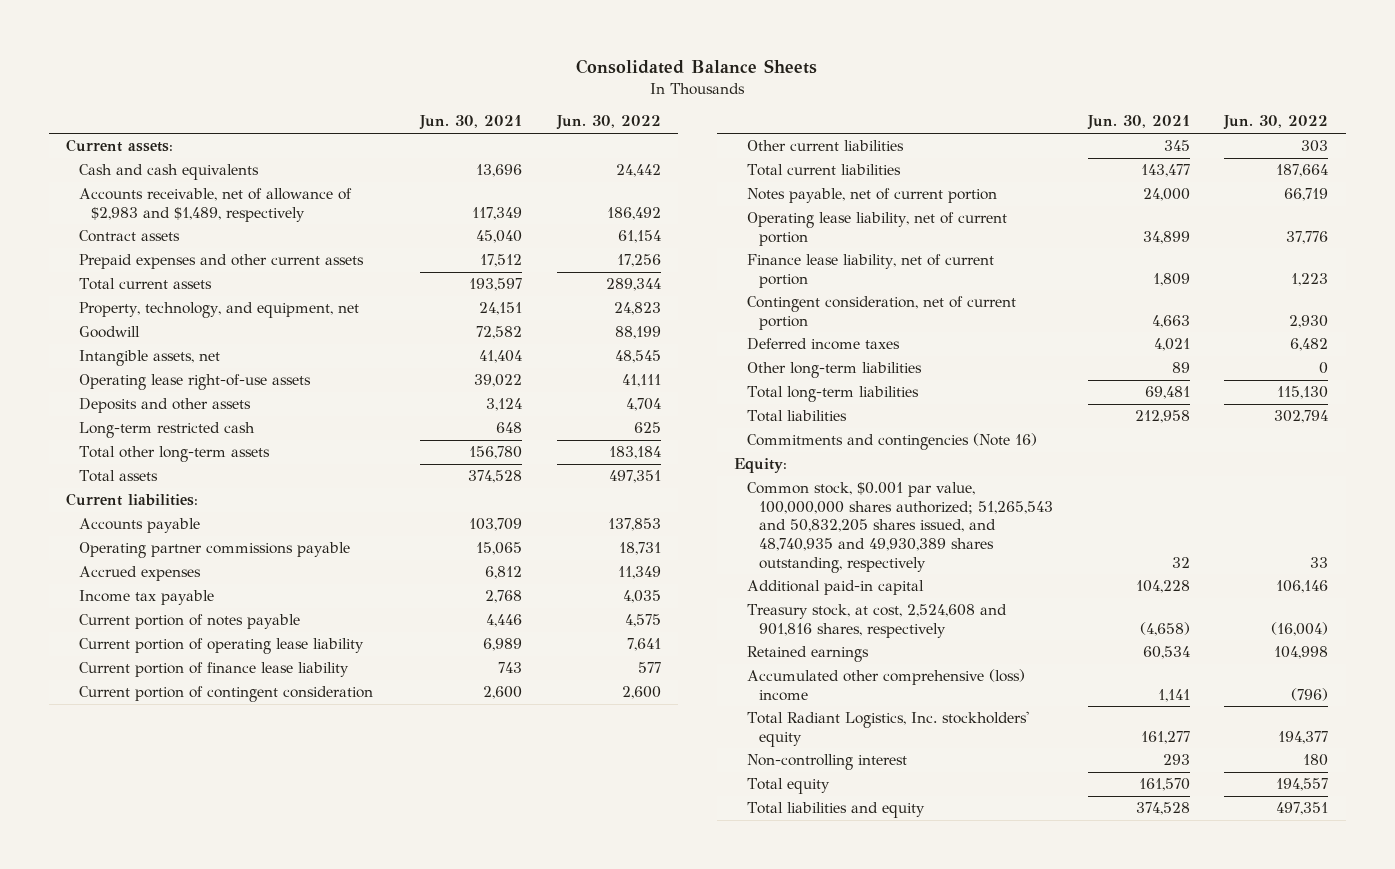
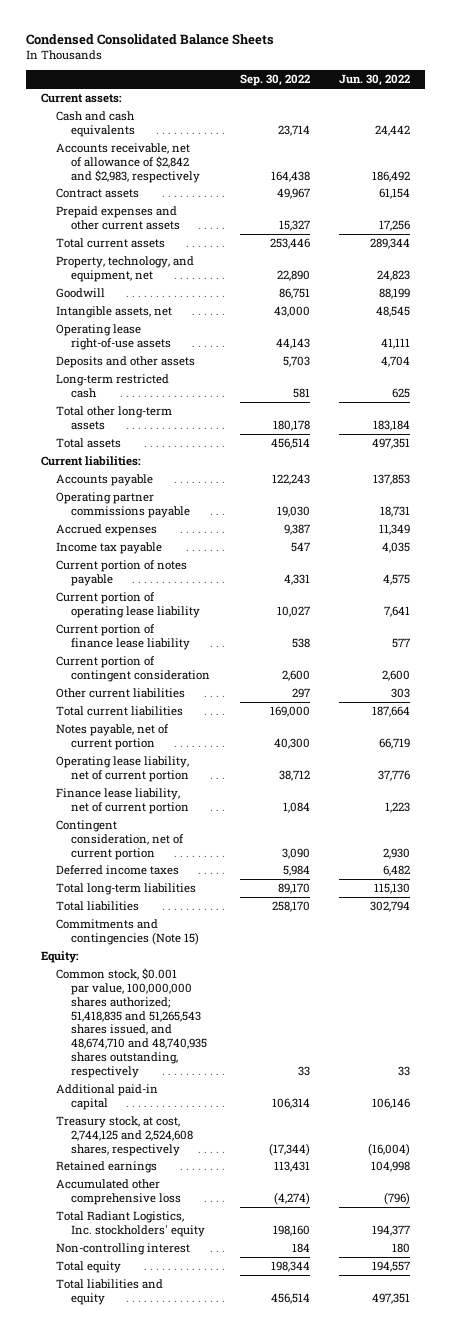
- Consolidated Balance Sheets
+ Condensed Consolidated Balance Sheets
- | Jun. 30, 2021 | Jun. 30, 2022
+ | Sep. 30, 2022 | Jun. 30, 2022
- Accounts receivable, net of allowance of $2,983 and $1,489, respectively | 117,349 | 186,492
+ Accounts receivable, net of allowance of $2,842 and $2,983, respectively | 164,438 | 186,492
- Other long-term liabilities | 89 | 0
- Commitments and contingencies (Note 16)
+ Commitments and contingencies (Note 15)
- Common stock, $0.001 par value, 100,000,000 shares authorized; 51,265,543 and 50,832,205 shares issued, and 48,740,935 and 49,930,389 shares outstanding, respectively | 32 | 33
+ Common stock, $0.001 par value, 100,000,000 shares authorized; 51,418,835 and 51,265,543 shares issued, and 48,674,710 and 48,740,935 shares outstanding, respectively | 33 | 33
- Treasury stock, at cost, 2,524,608 and 901,816 shares, respectively | (4,658) | (16,004)
+ Treasury stock, at cost, 2,744,125 and 2,524,608 shares, respectively | (17,344) | (16,004)
- Accumulated other comprehensive (loss) income | 1,141 | (796)
+ Accumulated other comprehensive loss | (4,274) | (796)

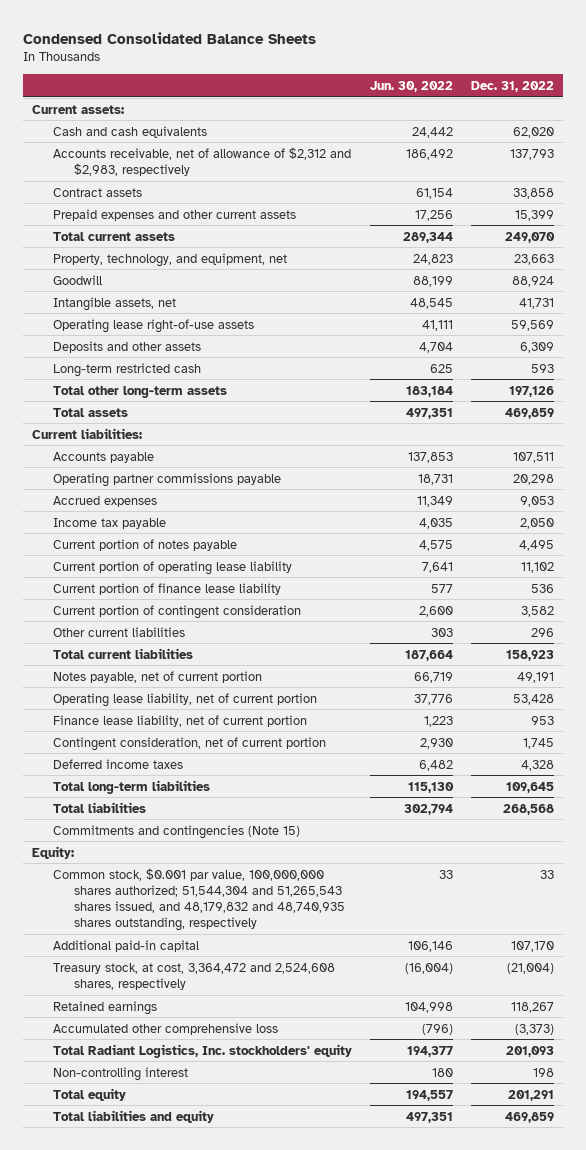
- | Sep. 30, 2022 | Jun. 30, 2022
+ | Jun. 30, 2022 | Dec. 31, 2022
- Accounts receivable, net of allowance of $2,842 and $2,983, respectively | 164,438 | 186,492
+ Accounts receivable, net of allowance of $2,312 and $2,983, respectively | 186,492 | 137,793
- Common stock, $0.001 par value, 100,000,000 shares authorized; 51,418,835 and 51,265,543 shares issued, and 48,674,710 and 48,740,935 shares outstanding, respectively | 33 | 33
+ Common stock, $0.001 par value, 100,000,000 shares authorized; 51,544,304 and 51,265,543 shares issued, and 48,179,832 and 48,740,935 shares outstanding, respectively | 33 | 33
- Treasury stock, at cost, 2,744,125 and 2,524,608 shares, respectively | (17,344) | (16,004)
+ Treasury stock, at cost, 3,364,472 and 2,524,608 shares, respectively | (16,004) | (21,004)

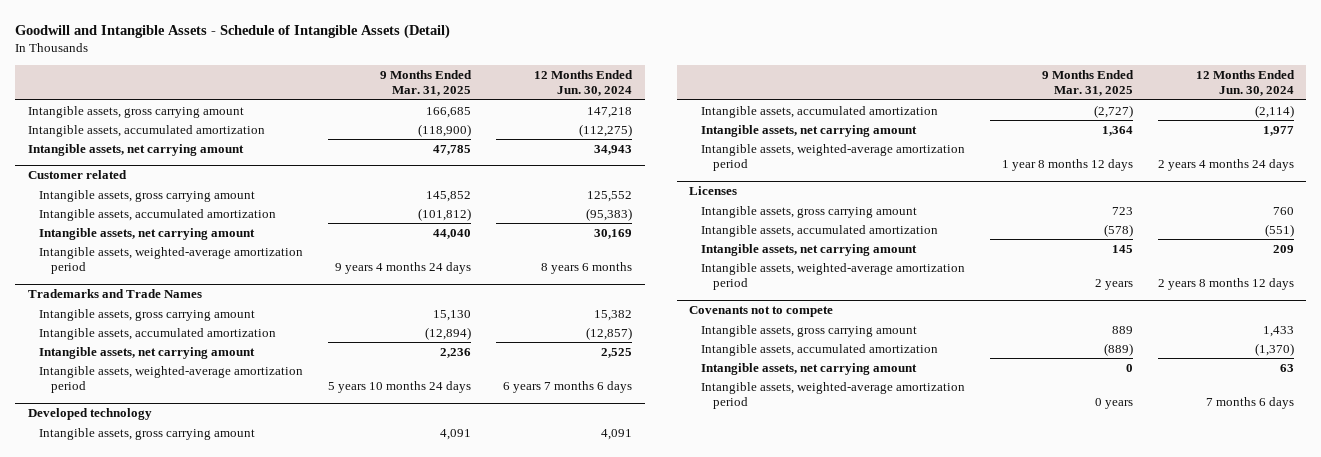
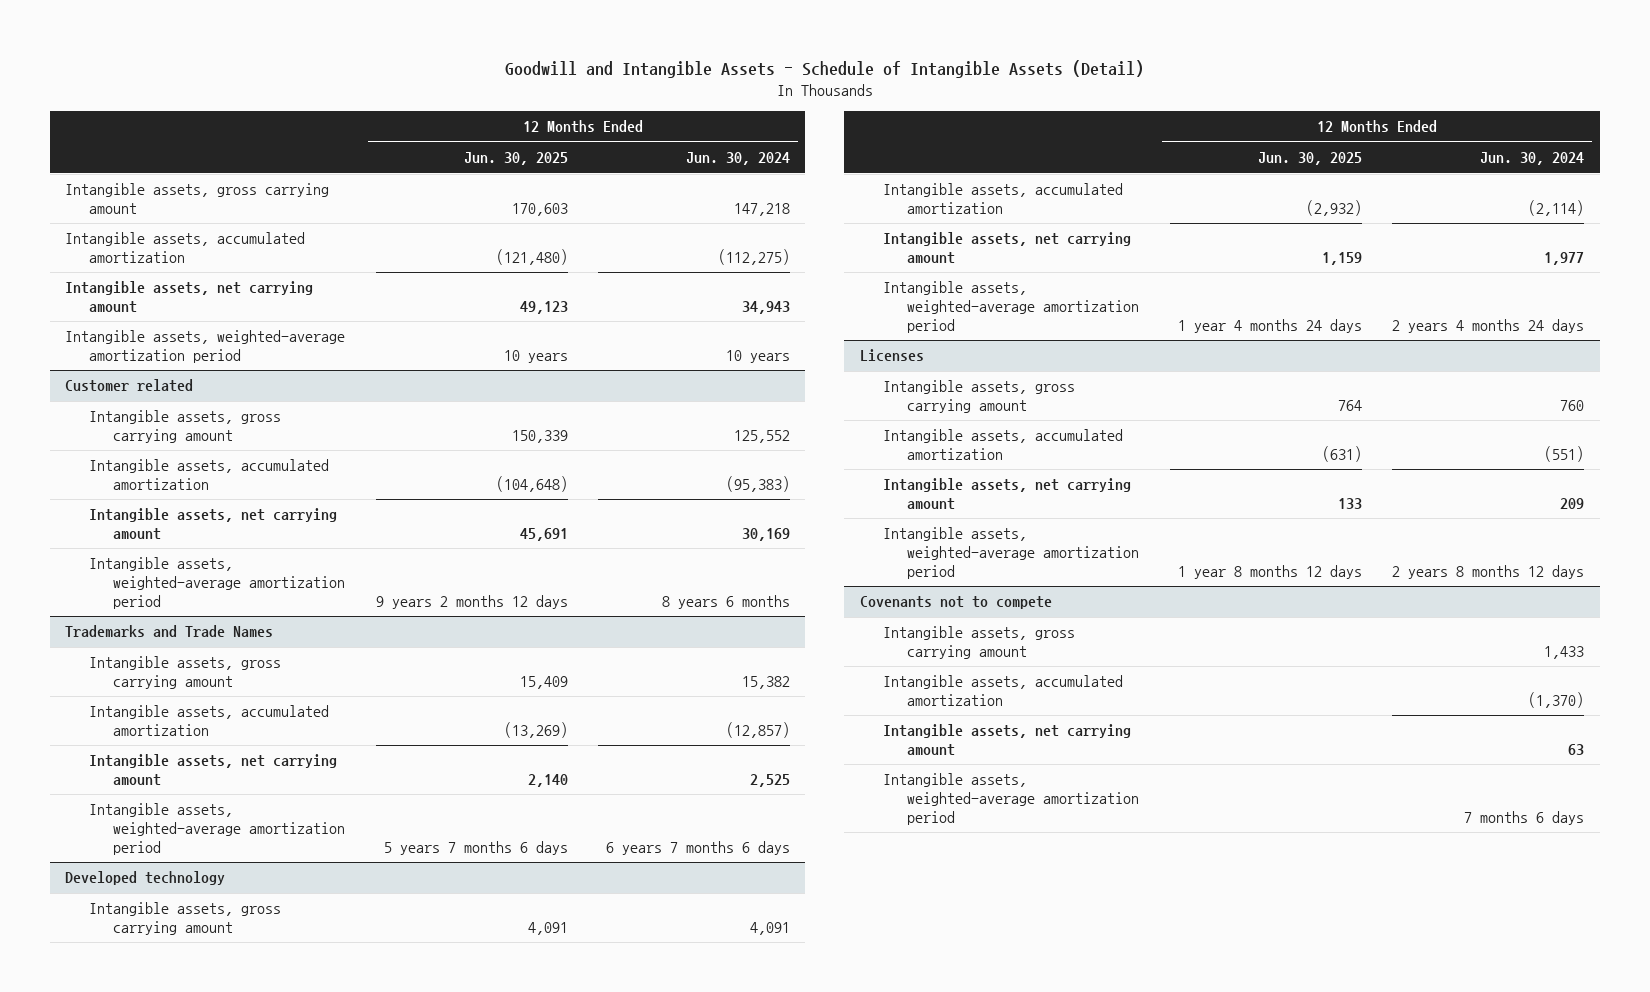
- | 9 Months Ended Mar. 31, 2025 | 12 Months Ended Jun. 30, 2024
+ | 12 Months Ended Jun. 30, 2025 | 12 Months Ended Jun. 30, 2024
+ Intangible assets, weighted-average amortization period | 10 years | 10 years

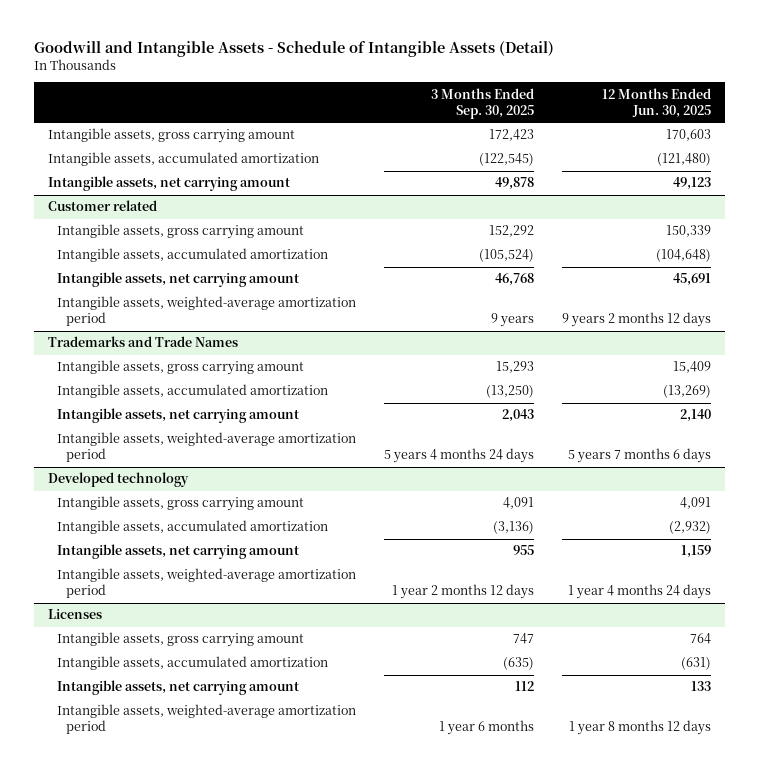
- | 12 Months Ended Jun. 30, 2025 | 12 Months Ended Jun. 30, 2024
+ | 3 Months Ended Sep. 30, 2025 | 12 Months Ended Jun. 30, 2025
- Intangible assets, weighted-average amortization period | 10 years | 10 years
- Covenants not to compete
- Intangible assets, gross carrying amount | | 1,433
- Intangible assets, accumulated amortization | | (1,370)
- Intangible assets, net carrying amount | | 63
- Intangible assets, weighted-average amortization period | | 7 months 6 days

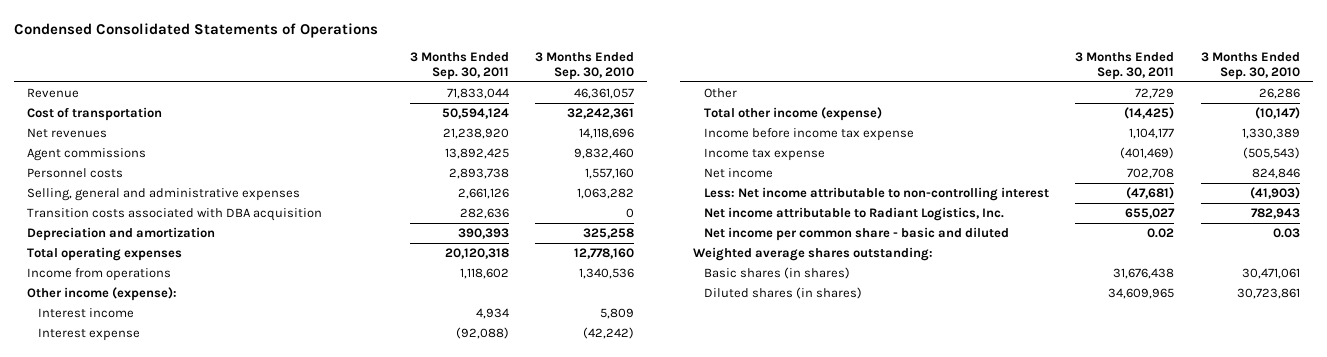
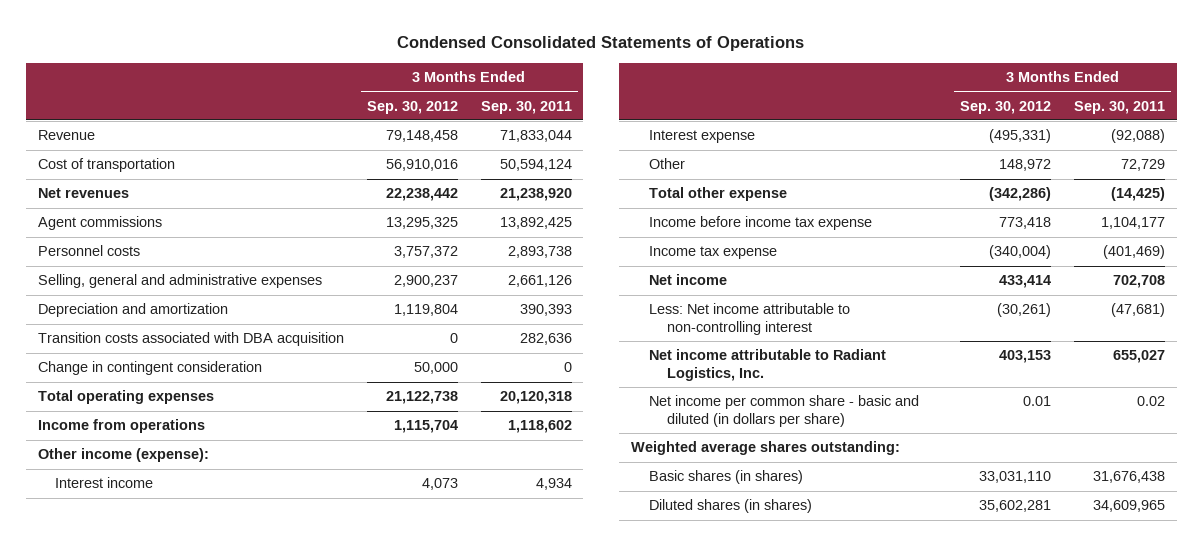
- | 3 Months Ended Sep. 30, 2011 | 3 Months Ended Sep. 30, 2010
+ | 3 Months Ended Sep. 30, 2012 | 3 Months Ended Sep. 30, 2011
moved down: Transition costs associated with DBA acquisition | 0 | 282,636
+ Change in contingent consideration | 50,000 | 0
- Total other income (expense) | (14,425) | (10,147)
+ Total other expense | (342,286) | (14,425)
- Net income per common share - basic and diluted | 0.02 | 0.03
+ Net income per common share - basic and diluted (in dollars per share) | 0.01 | 0.02

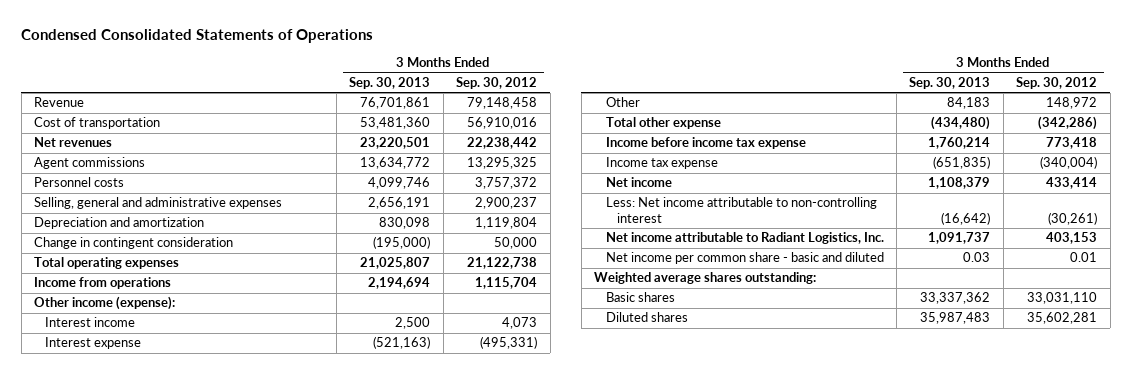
- | 3 Months Ended Sep. 30, 2012 | 3 Months Ended Sep. 30, 2011
+ | 3 Months Ended Sep. 30, 2013 | 3 Months Ended Sep. 30, 2012
- Transition costs associated with DBA acquisition | 0 | 282,636
- Net income per common share - basic and diluted (in dollars per share) | 0.01 | 0.02
+ Net income per common share - basic and diluted | 0.03 | 0.01
- Basic shares (in shares) | 33,031,110 | 31,676,438
- Diluted shares (in shares) | 35,602,281 | 34,609,965
+ Basic shares | 33,337,362 | 33,031,110
+ Diluted shares | 35,987,483 | 35,602,281

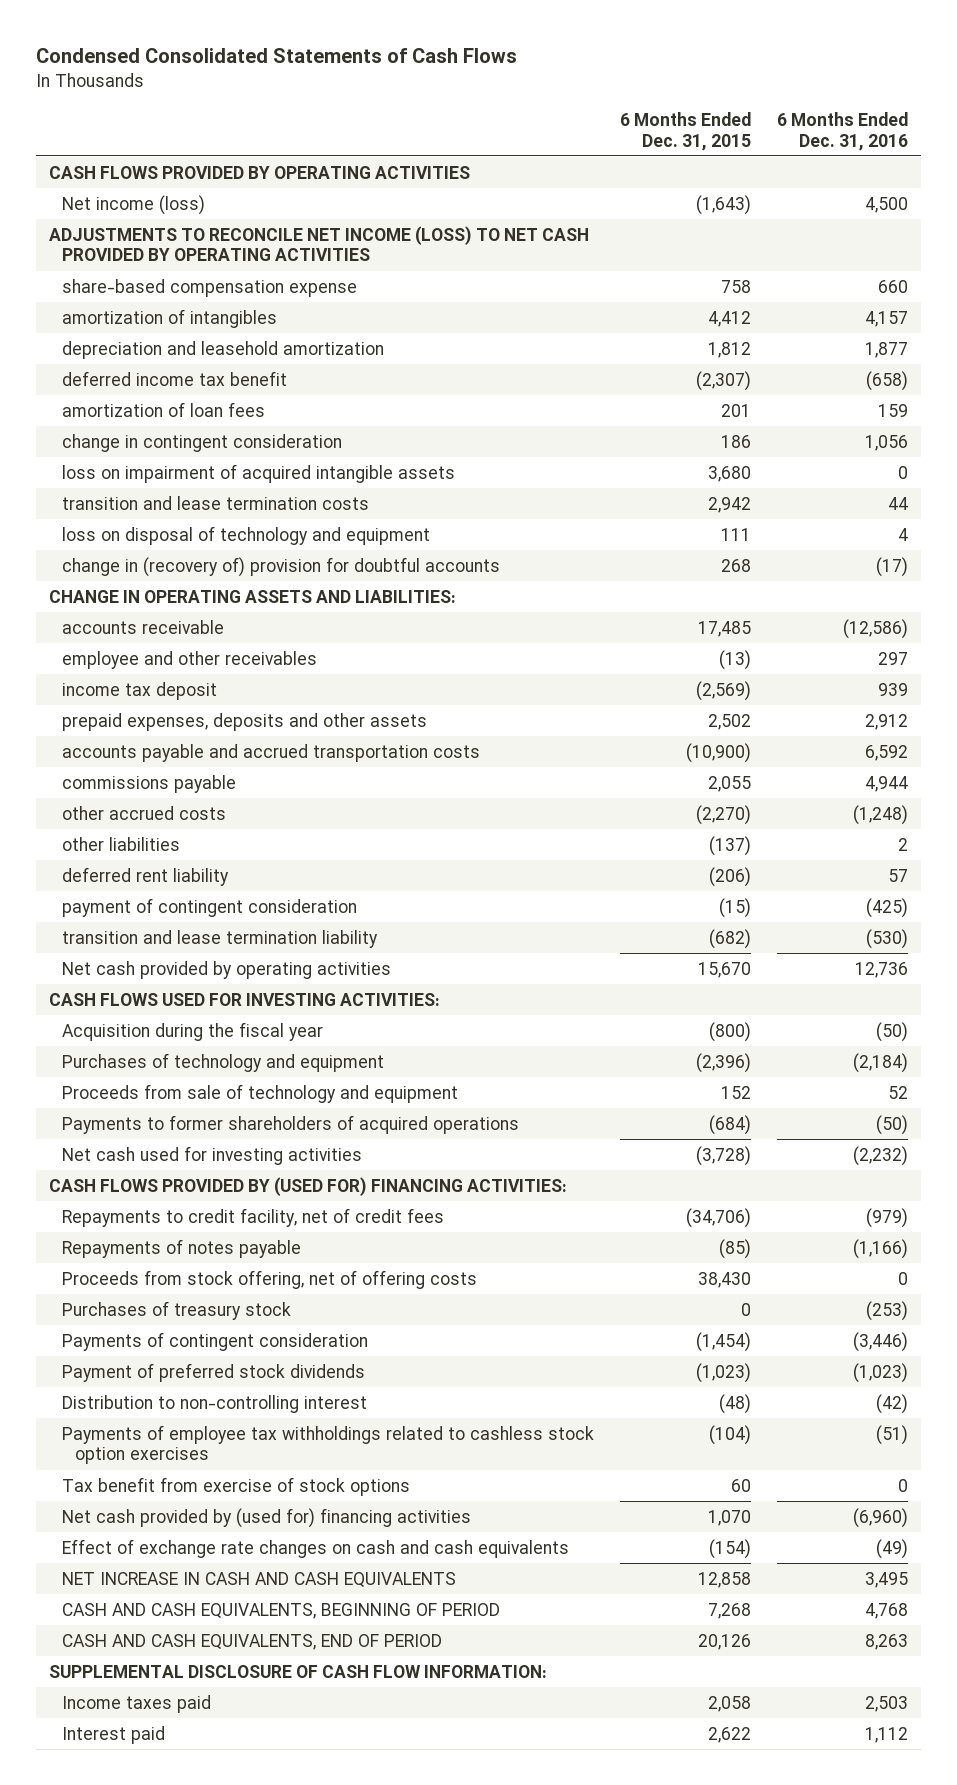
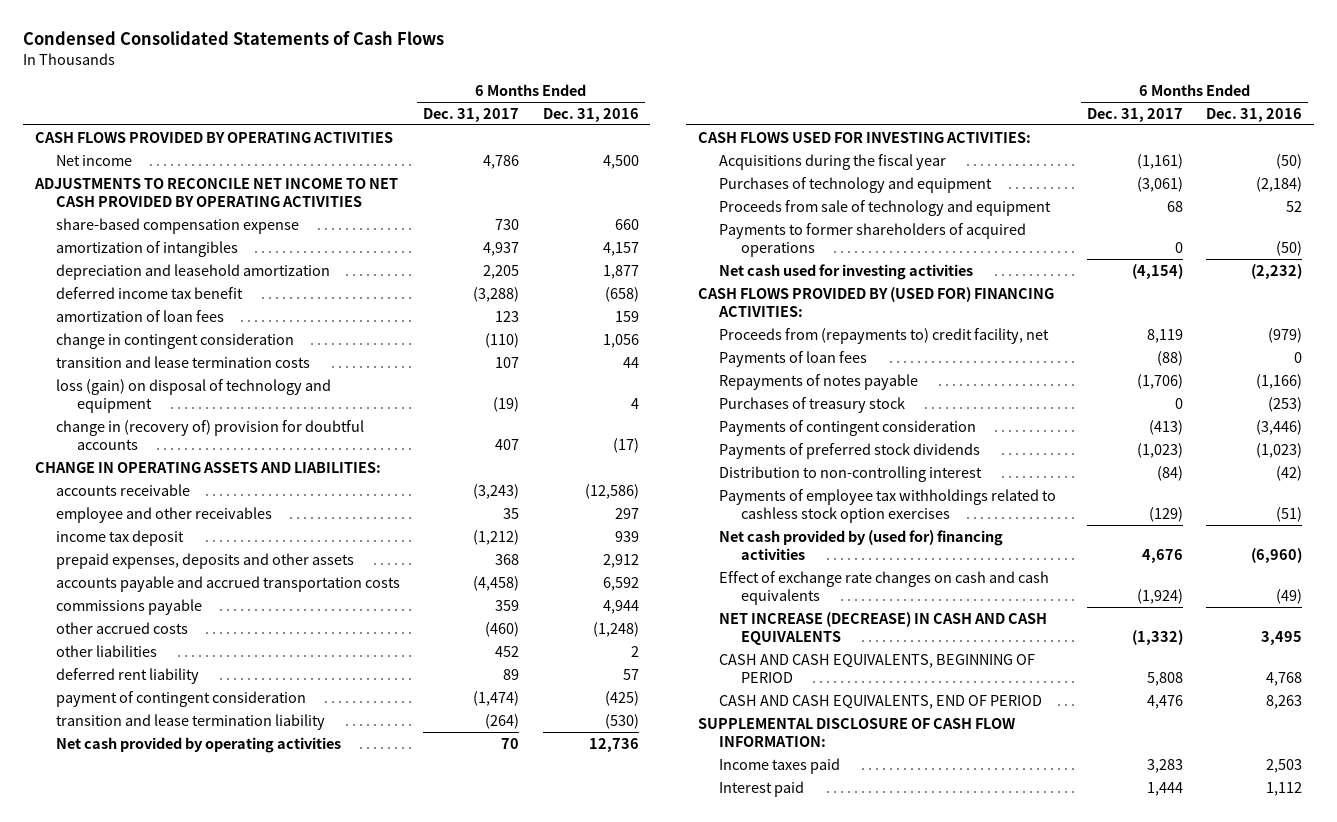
- | 6 Months Ended Dec. 31, 2015 | 6 Months Ended Dec. 31, 2016
+ | 6 Months Ended Dec. 31, 2017 | 6 Months Ended Dec. 31, 2016
- Net income (loss) | (1,643) | 4,500
- ADJUSTMENTS TO RECONCILE NET INCOME (LOSS) TO NET CASH PROVIDED BY OPERATING ACTIVITIES
+ Net income | 4,786 | 4,500
+ ADJUSTMENTS TO RECONCILE NET INCOME TO NET CASH PROVIDED BY OPERATING ACTIVITIES
- loss on impairment of acquired intangible assets | 3,680 | 0
- loss on disposal of technology and equipment | 111 | 4
+ loss (gain) on disposal of technology and equipment | (19) | 4
- Acquisition during the fiscal year | (800) | (50)
+ Acquisitions during the fiscal year | (1,161) | (50)
- Repayments to credit facility, net of credit fees | (34,706) | (979)
+ Proceeds from (repayments to) credit facility, net | 8,119 | (979)
+ Payments of loan fees | (88) | 0
- Proceeds from stock offering, net of offering costs | 38,430 | 0
- Payment of preferred stock dividends | (1,023) | (1,023)
+ Payments of preferred stock dividends | (1,023) | (1,023)
- Tax benefit from exercise of stock options | 60 | 0
- NET INCREASE IN CASH AND CASH EQUIVALENTS | 12,858 | 3,495
+ NET INCREASE (DECREASE) IN CASH AND CASH EQUIVALENTS | (1,332) | 3,495

